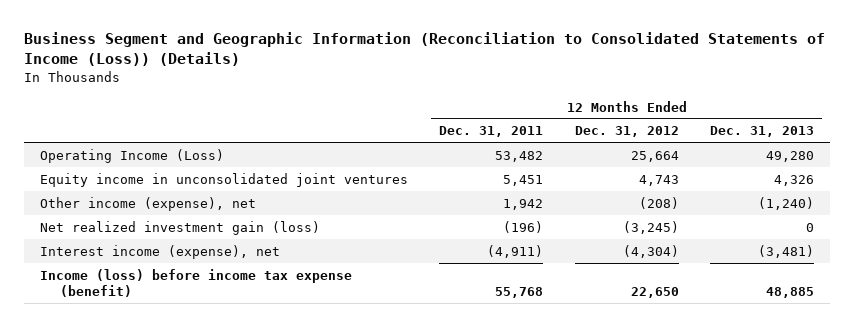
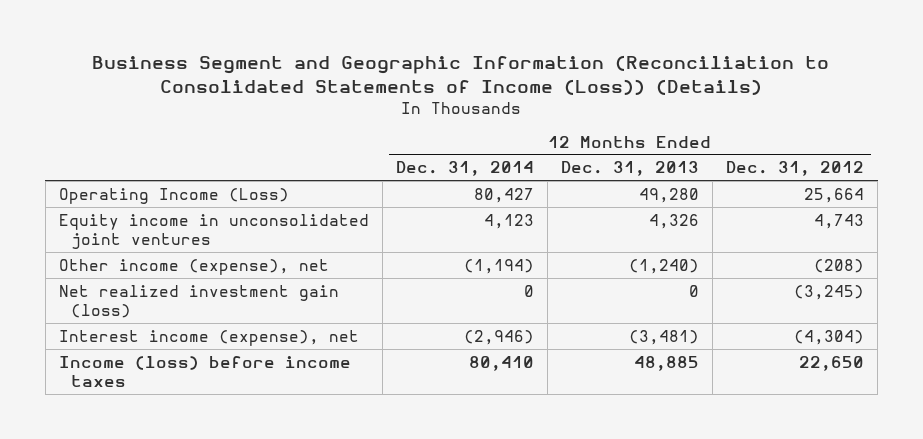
- | 12 Months Ended Dec. 31, 2011 | 12 Months Ended Dec. 31, 2012 | 12 Months Ended Dec. 31, 2013
+ | 12 Months Ended Dec. 31, 2014 | 12 Months Ended Dec. 31, 2013 | 12 Months Ended Dec. 31, 2012
- Income (loss) before income tax expense (benefit) | 55,768 | 22,650 | 48,885
+ Income (loss) before income taxes | 80,410 | 48,885 | 22,650

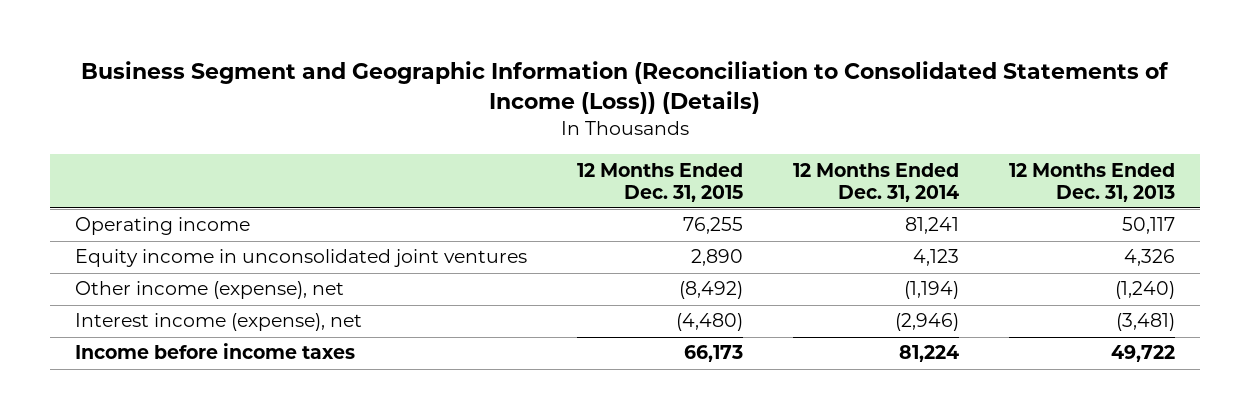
- | 12 Months Ended Dec. 31, 2014 | 12 Months Ended Dec. 31, 2013 | 12 Months Ended Dec. 31, 2012
+ | 12 Months Ended Dec. 31, 2015 | 12 Months Ended Dec. 31, 2014 | 12 Months Ended Dec. 31, 2013
- Operating Income (Loss) | 80,427 | 49,280 | 25,664
+ Operating income | 76,255 | 81,241 | 50,117
- Net realized investment gain (loss) | 0 | 0 | (3,245)
- Income (loss) before income taxes | 80,410 | 48,885 | 22,650
+ Income before income taxes | 66,173 | 81,224 | 49,722

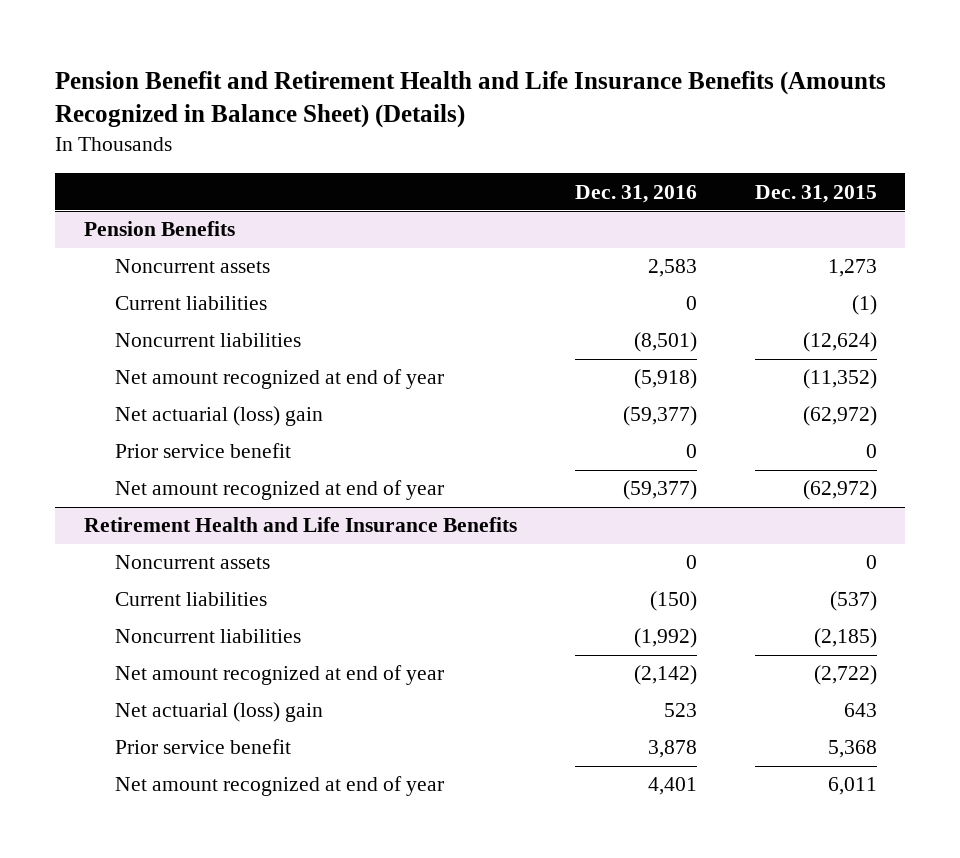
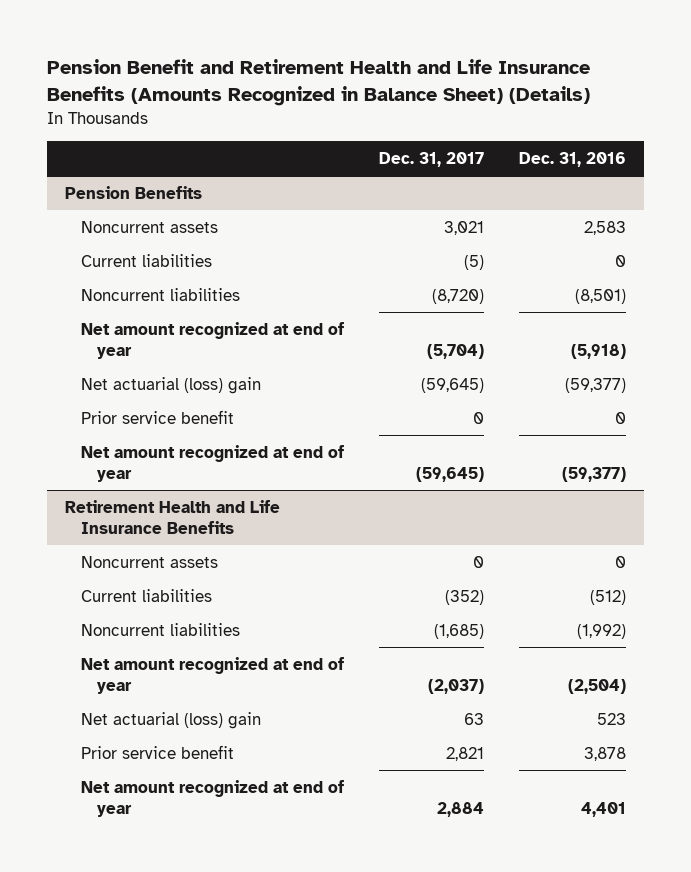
- | Dec. 31, 2016 | Dec. 31, 2015
+ | Dec. 31, 2017 | Dec. 31, 2016
@ Retirement Health and Life Insurance Benefits
- Current liabilities | (150) | (537)
+ Current liabilities | (352) | (512)
- Net amount recognized at end of year | (2,142) | (2,722)
+ Net amount recognized at end of year | (2,037) | (2,504)

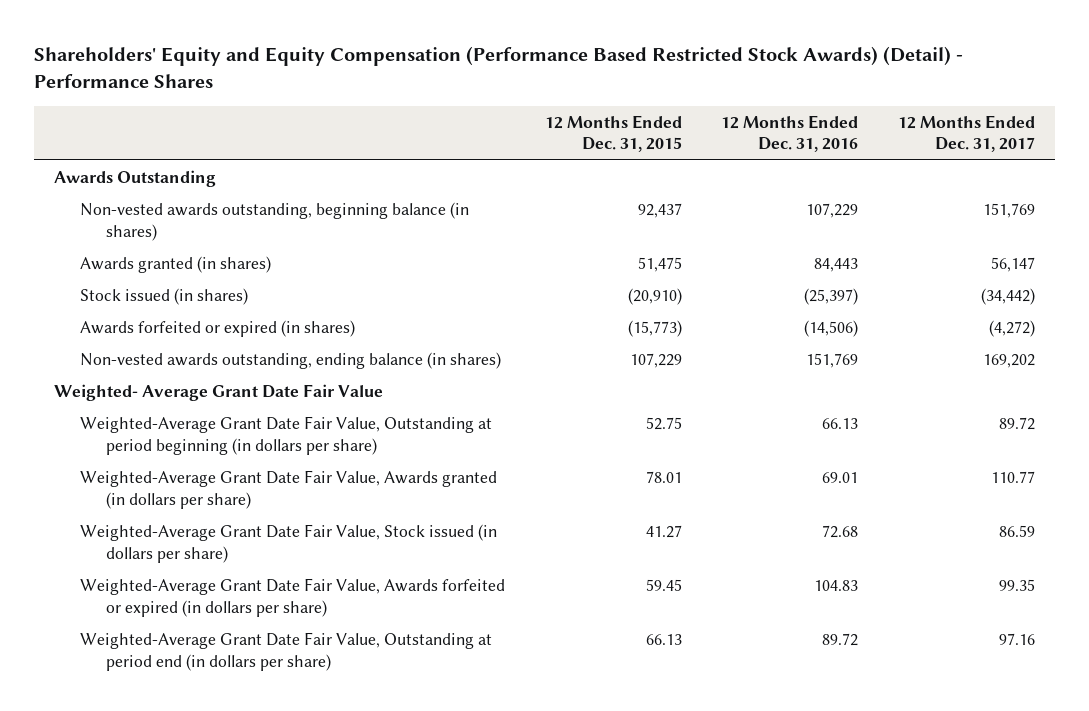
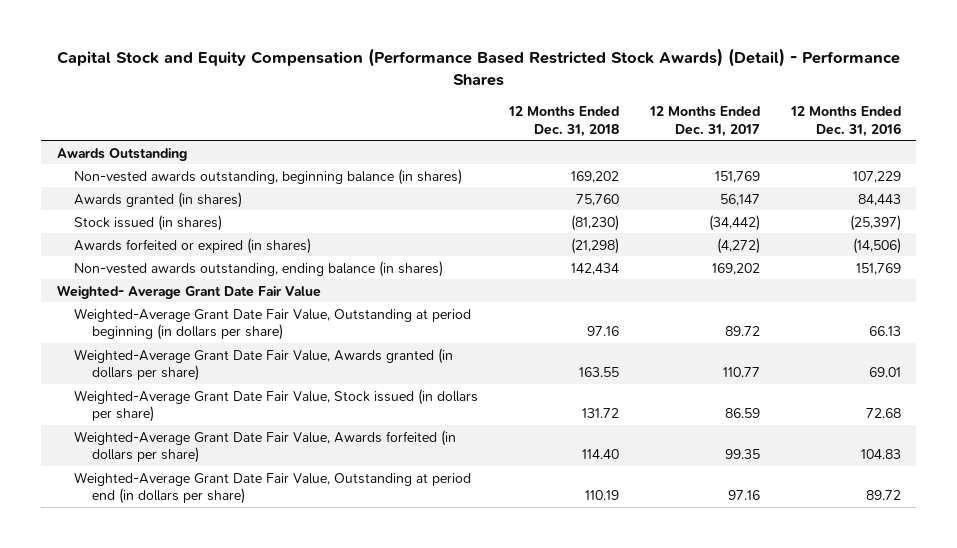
- Shareholders' Equity and Equity Compensation (Performance Based Restricted Stock Awards) (Detail) - Performance Shares
+ Capital Stock and Equity Compensation (Performance Based Restricted Stock Awards) (Detail) - Performance Shares
- | 12 Months Ended Dec. 31, 2015 | 12 Months Ended Dec. 31, 2016 | 12 Months Ended Dec. 31, 2017
+ | 12 Months Ended Dec. 31, 2018 | 12 Months Ended Dec. 31, 2017 | 12 Months Ended Dec. 31, 2016
- Weighted-Average Grant Date Fair Value, Awards forfeited or expired (in dollars per share) | 59.45 | 104.83 | 99.35
+ Weighted-Average Grant Date Fair Value, Awards forfeited (in dollars per share) | 114.40 | 99.35 | 104.83

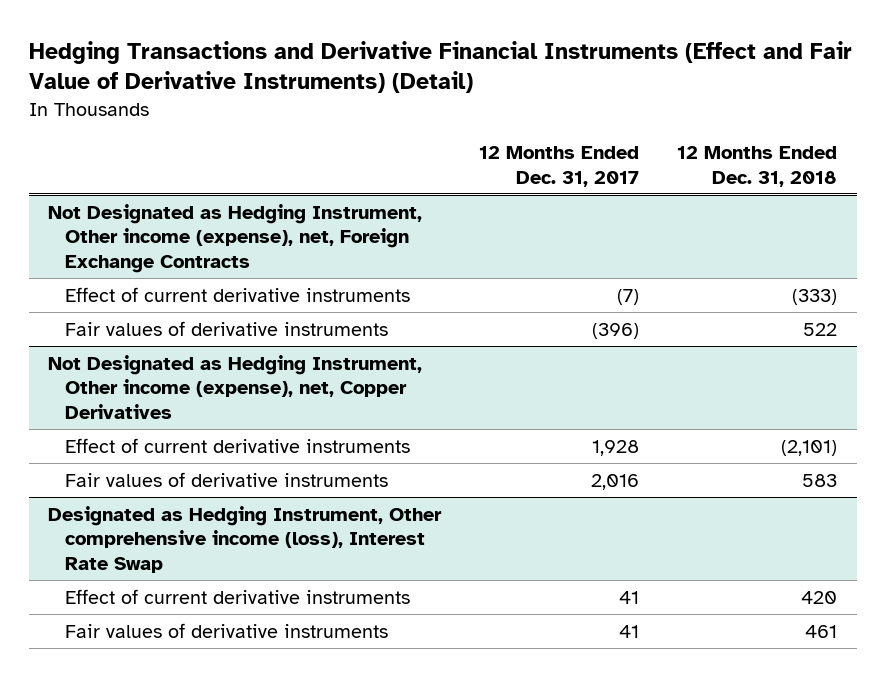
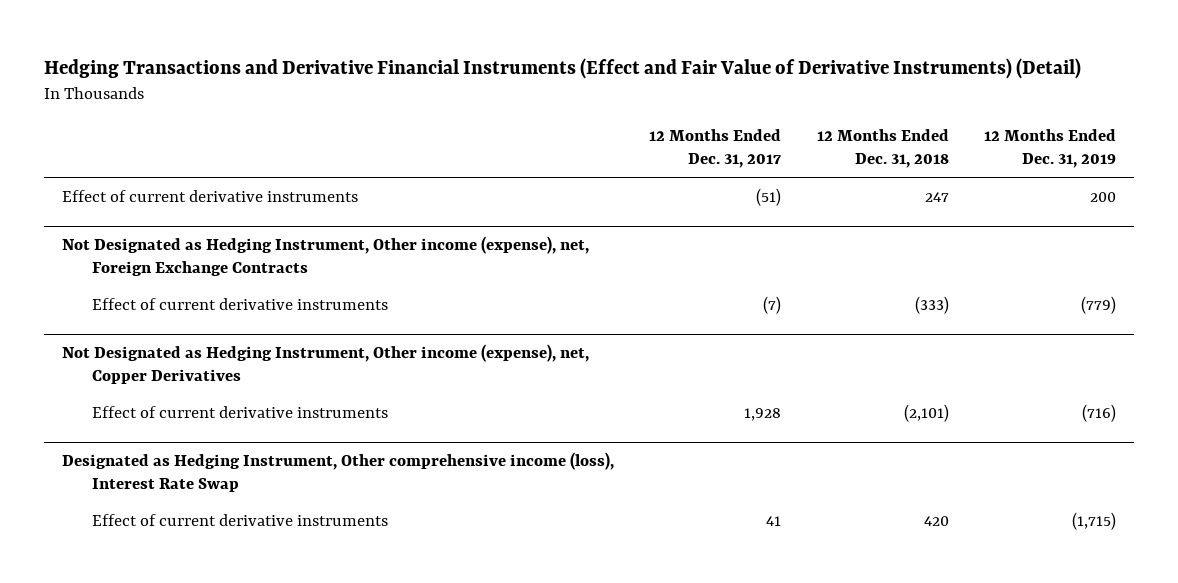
- | 12 Months Ended Dec. 31, 2017 | 12 Months Ended Dec. 31, 2018
+ | 12 Months Ended Dec. 31, 2017 | 12 Months Ended Dec. 31, 2018 | 12 Months Ended Dec. 31, 2019
+ Effect of current derivative instruments | (51) | 247 | 200
@ Not Designated as Hedging Instrument, Other income (expense), net, Foreign Exchange Contracts
- Fair values of derivative instruments | (396) | 522
@ Not Designated as Hedging Instrument, Other income (expense), net, Copper Derivatives
- Fair values of derivative instruments | 2,016 | 583
@ Designated as Hedging Instrument, Other comprehensive income (loss), Interest Rate Swap
- Fair values of derivative instruments | 41 | 461

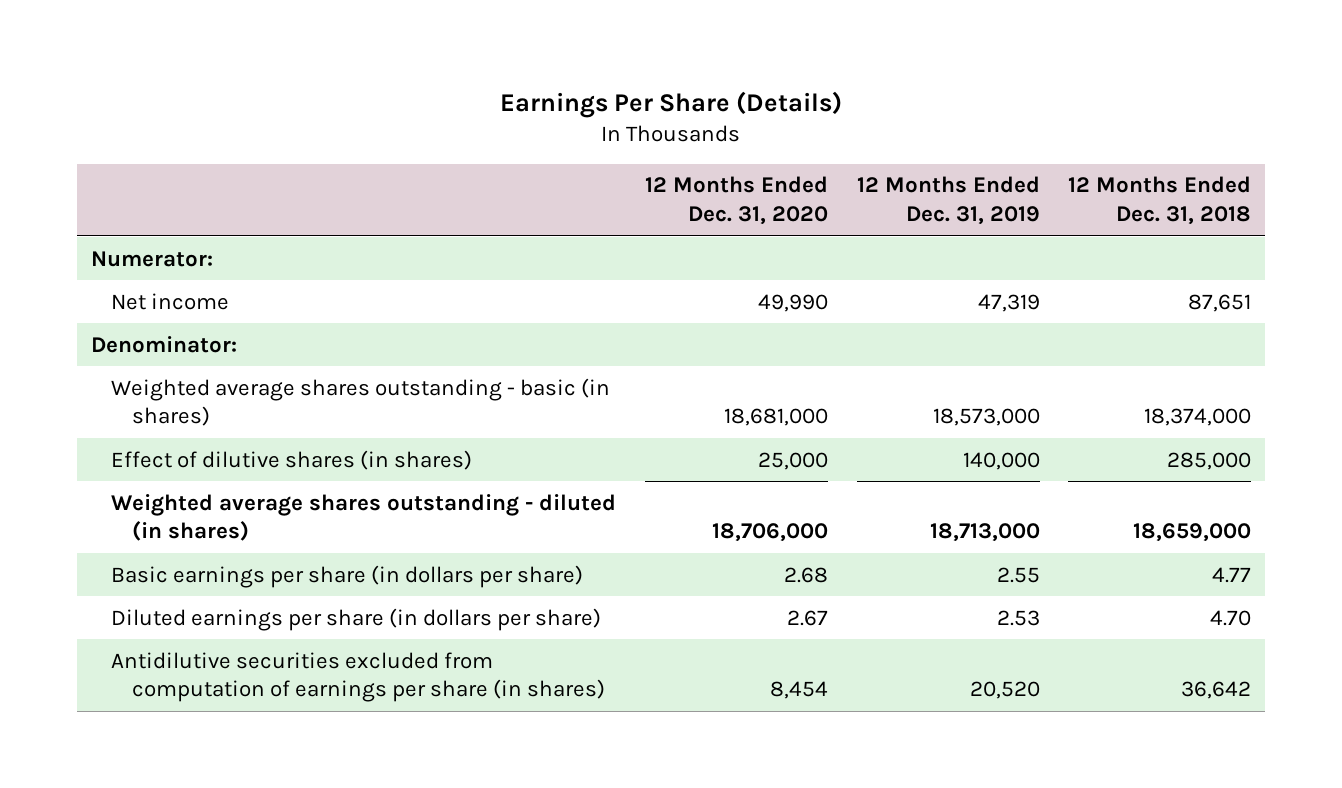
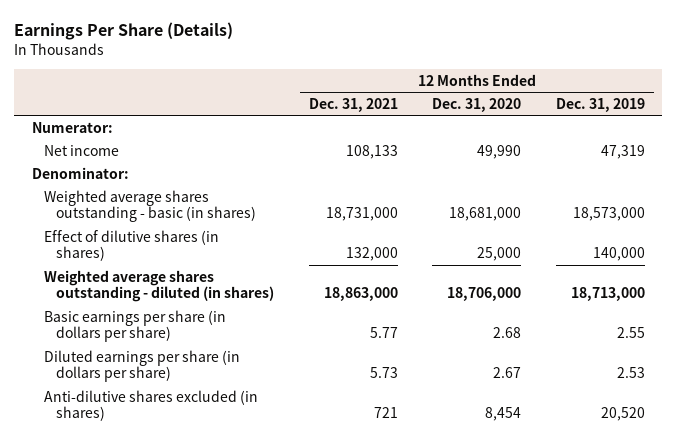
- | 12 Months Ended Dec. 31, 2020 | 12 Months Ended Dec. 31, 2019 | 12 Months Ended Dec. 31, 2018
+ | 12 Months Ended Dec. 31, 2021 | 12 Months Ended Dec. 31, 2020 | 12 Months Ended Dec. 31, 2019
- Antidilutive securities excluded from computation of earnings per share (in shares) | 8,454 | 20,520 | 36,642
+ Anti-dilutive shares excluded (in shares) | 721 | 8,454 | 20,520

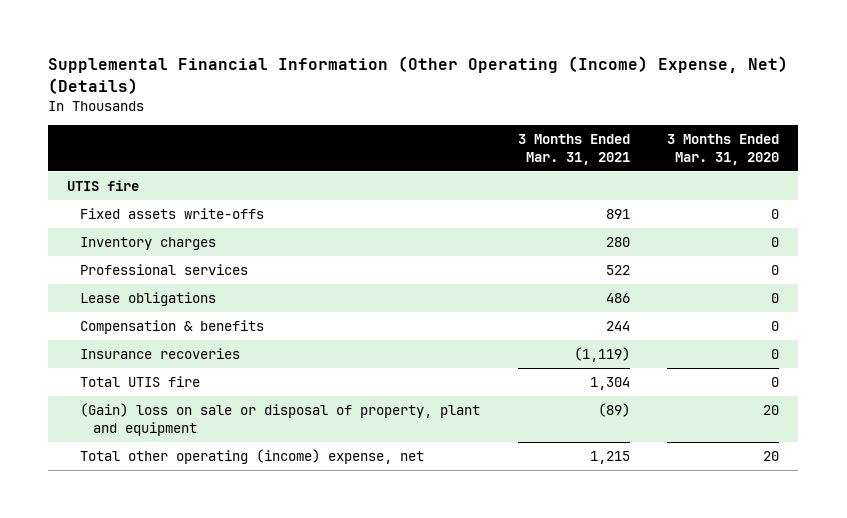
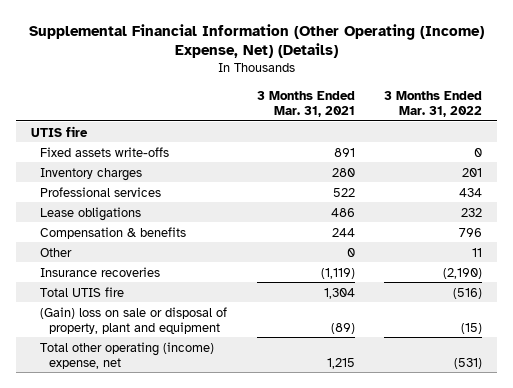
- | 3 Months Ended Mar. 31, 2021 | 3 Months Ended Mar. 31, 2020
+ | 3 Months Ended Mar. 31, 2021 | 3 Months Ended Mar. 31, 2022
+ Other | 0 | 11

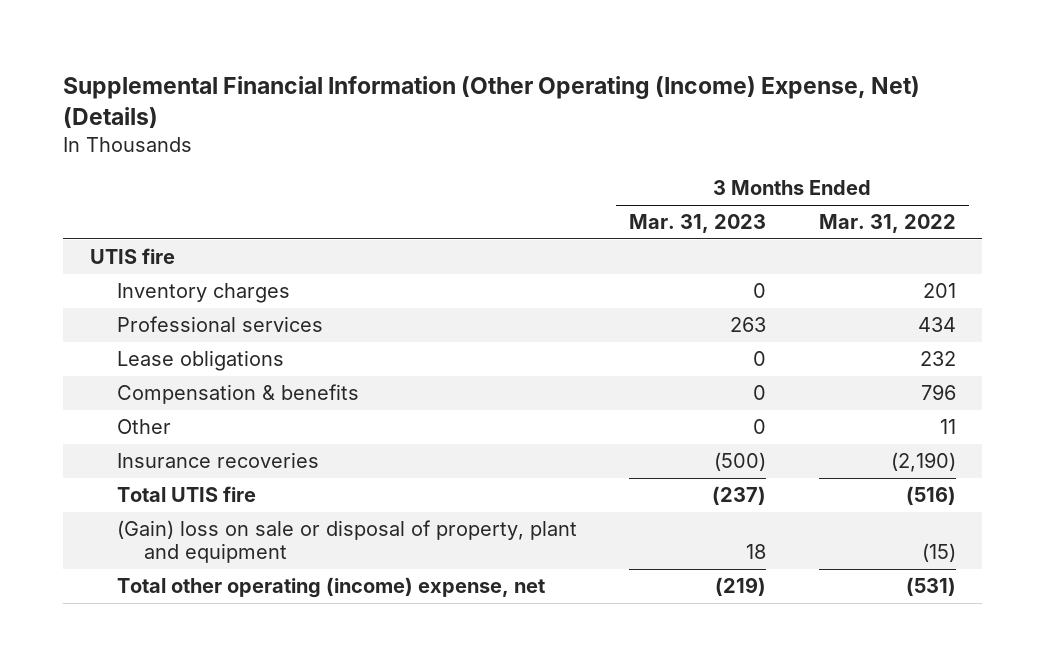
- | 3 Months Ended Mar. 31, 2021 | 3 Months Ended Mar. 31, 2022
+ | 3 Months Ended Mar. 31, 2023 | 3 Months Ended Mar. 31, 2022
- Fixed assets write-offs | 891 | 0

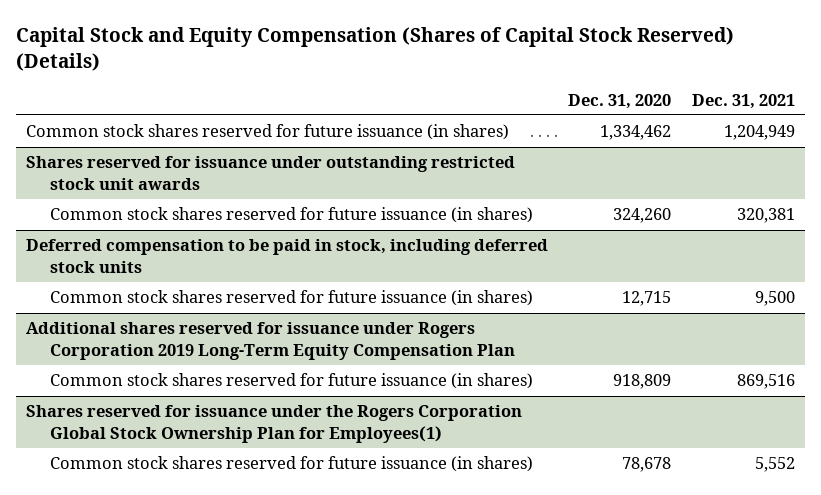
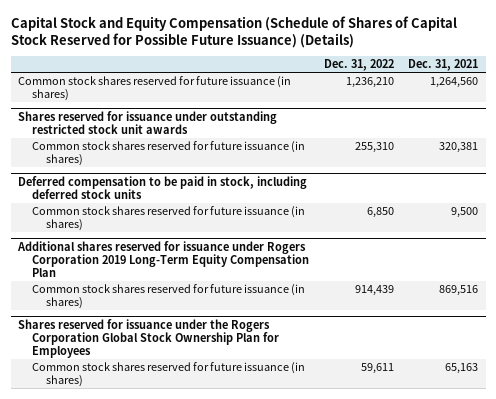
- Capital Stock and Equity Compensation (Shares of Capital Stock Reserved) (Details)
+ Capital Stock and Equity Compensation (Schedule of Shares of Capital Stock Reserved for Possible Future Issuance) (Details)
- | Dec. 31, 2020 | Dec. 31, 2021
+ | Dec. 31, 2022 | Dec. 31, 2021
- Common stock shares reserved for future issuance (in shares) | 1,334,462 | 1,204,949
+ Common stock shares reserved for future issuance (in shares) | 1,236,210 | 1,264,560
- Shares reserved for issuance under the Rogers Corporation Global Stock Ownership Plan for Employees(1)
- Common stock shares reserved for future issuance (in shares) | 78,678 | 5,552
+ Shares reserved for issuance under the Rogers Corporation Global Stock Ownership Plan for Employees
+ Common stock shares reserved for future issuance (in shares) | 59,611 | 65,163

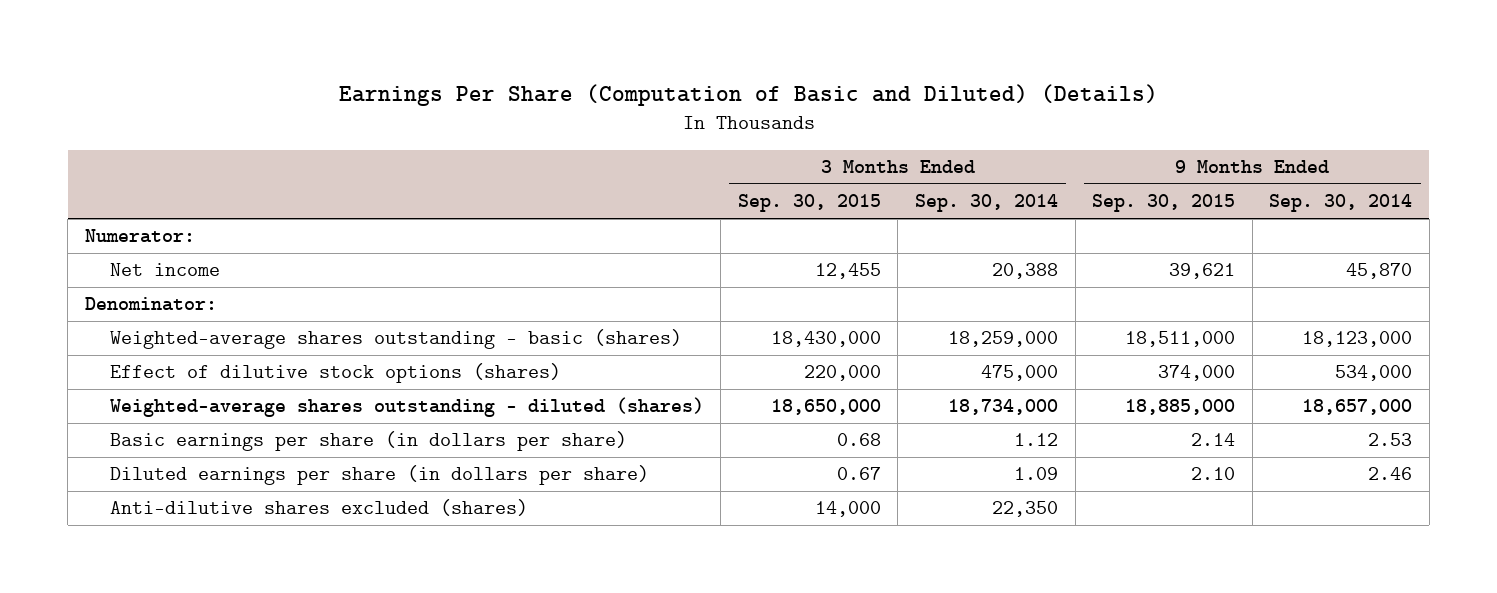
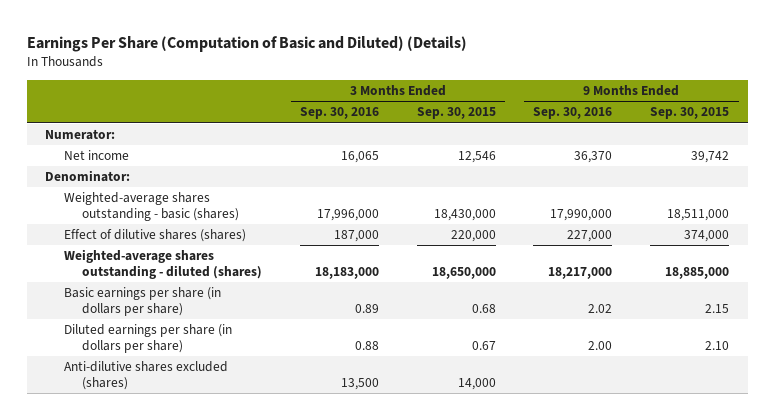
- | 3 Months Ended Sep. 30, 2015 | 3 Months Ended Sep. 30, 2014 | 9 Months Ended Sep. 30, 2015 | 9 Months Ended Sep. 30, 2014
+ | 3 Months Ended Sep. 30, 2016 | 3 Months Ended Sep. 30, 2015 | 9 Months Ended Sep. 30, 2016 | 9 Months Ended Sep. 30, 2015
- Net income | 12,455 | 20,388 | 39,621 | 45,870
+ Net income | 16,065 | 12,546 | 36,370 | 39,742
- Effect of dilutive stock options (shares) | 220,000 | 475,000 | 374,000 | 534,000
+ Effect of dilutive shares (shares) | 187,000 | 220,000 | 227,000 | 374,000
- Basic earnings per share (in dollars per share) | 0.68 | 1.12 | 2.14 | 2.53
+ Basic earnings per share (in dollars per share) | 0.89 | 0.68 | 2.02 | 2.15

